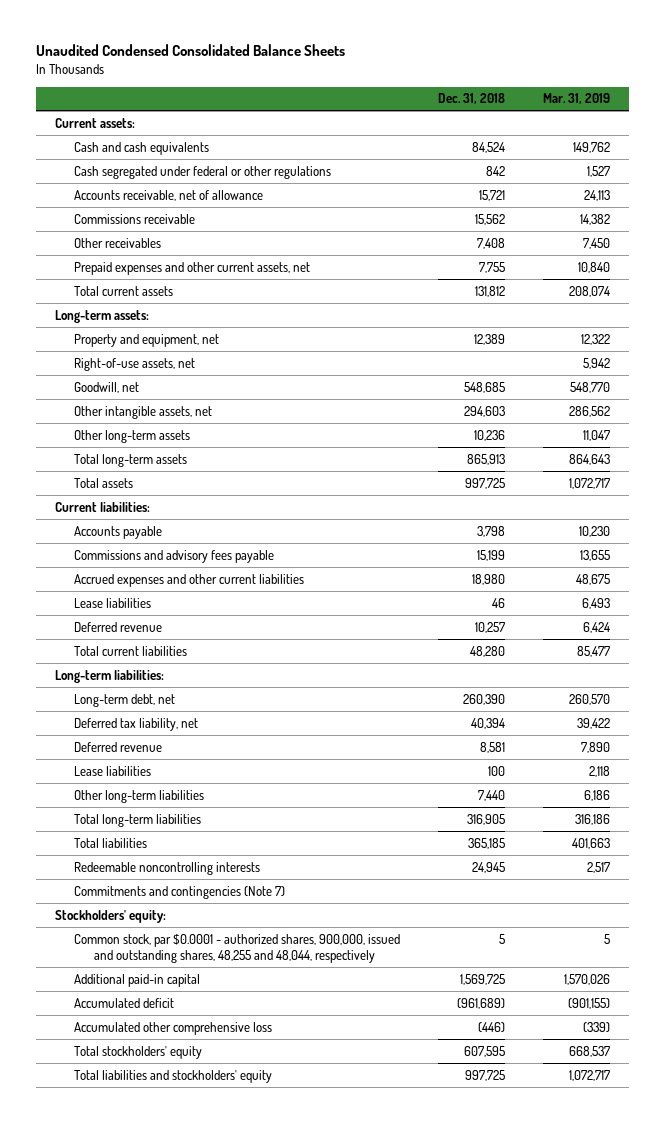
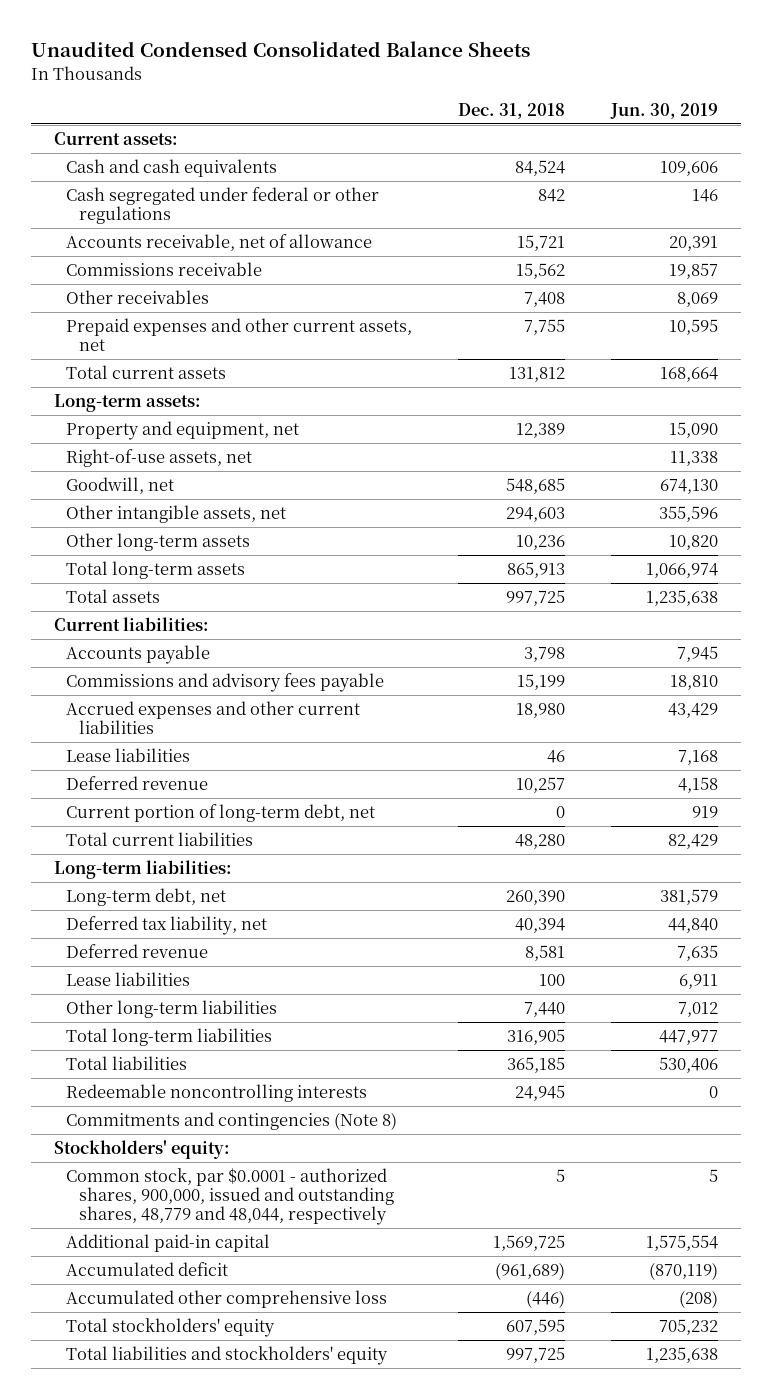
- | Dec. 31, 2018 | Mar. 31, 2019
+ | Dec. 31, 2018 | Jun. 30, 2019
+ Current portion of long-term debt, net | 0 | 919
- Commitments and contingencies (Note 7)
+ Commitments and contingencies (Note 8)
- Common stock, par $0.0001 - authorized shares, 900,000, issued and outstanding shares, 48,255 and 48,044, respectively | 5 | 5
+ Common stock, par $0.0001 - authorized shares, 900,000, issued and outstanding shares, 48,779 and 48,044, respectively | 5 | 5

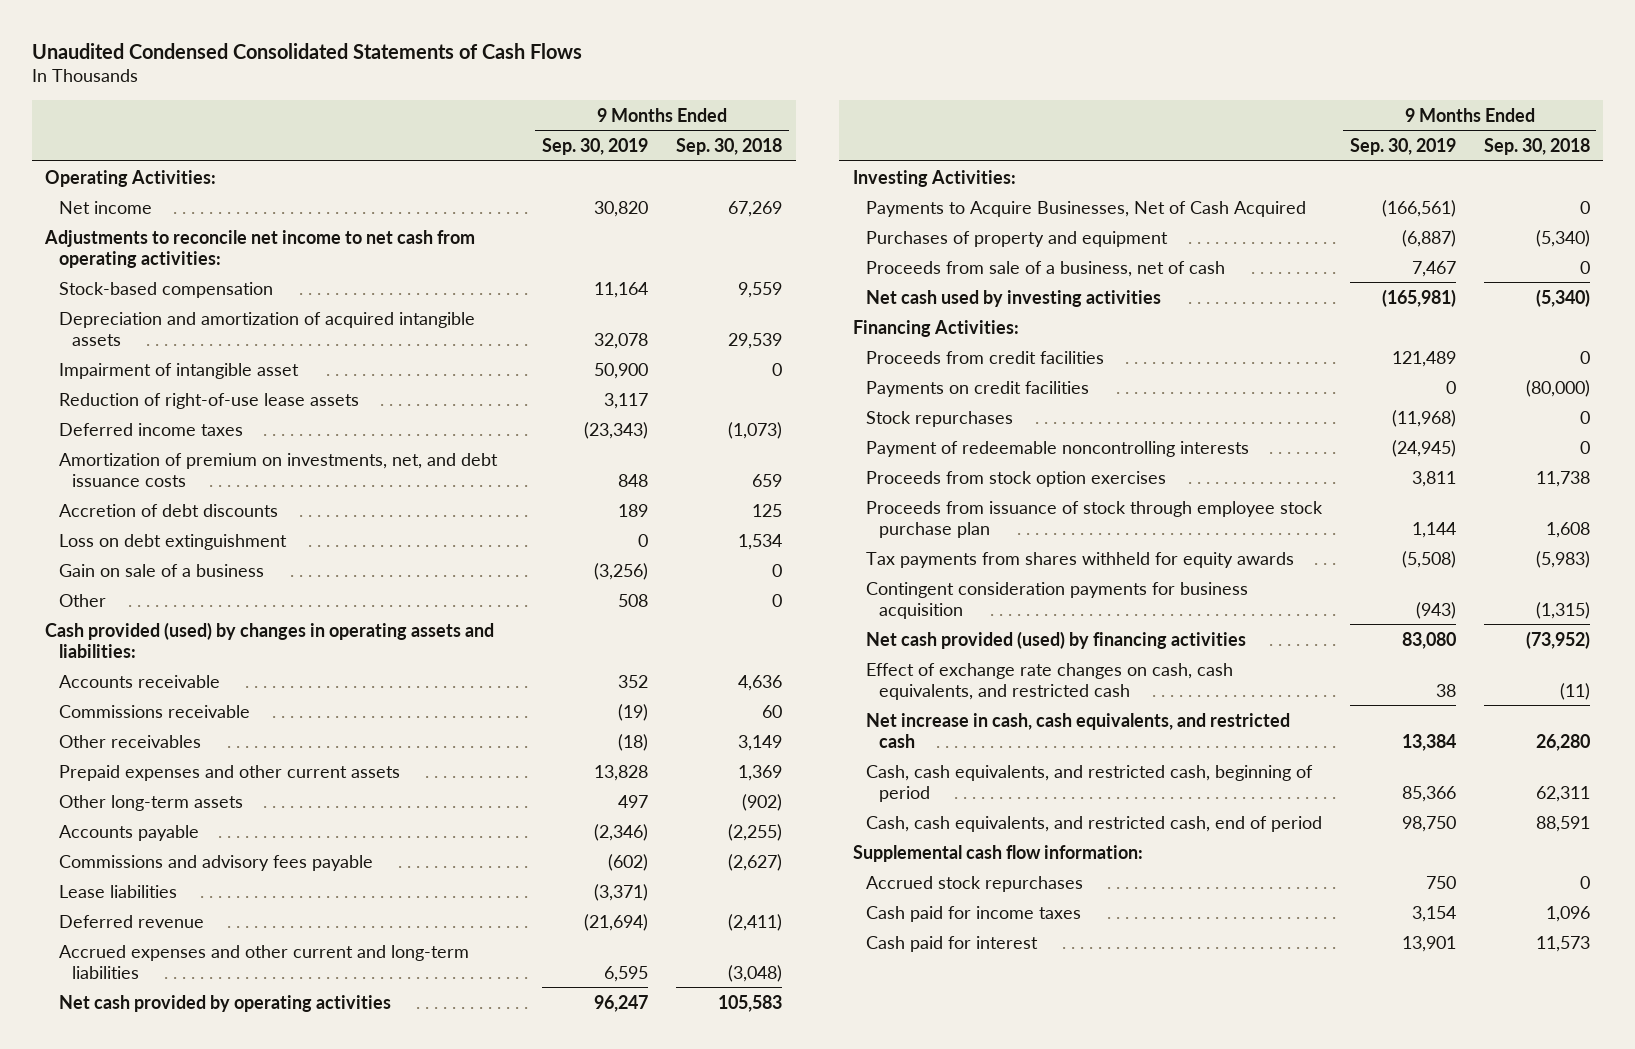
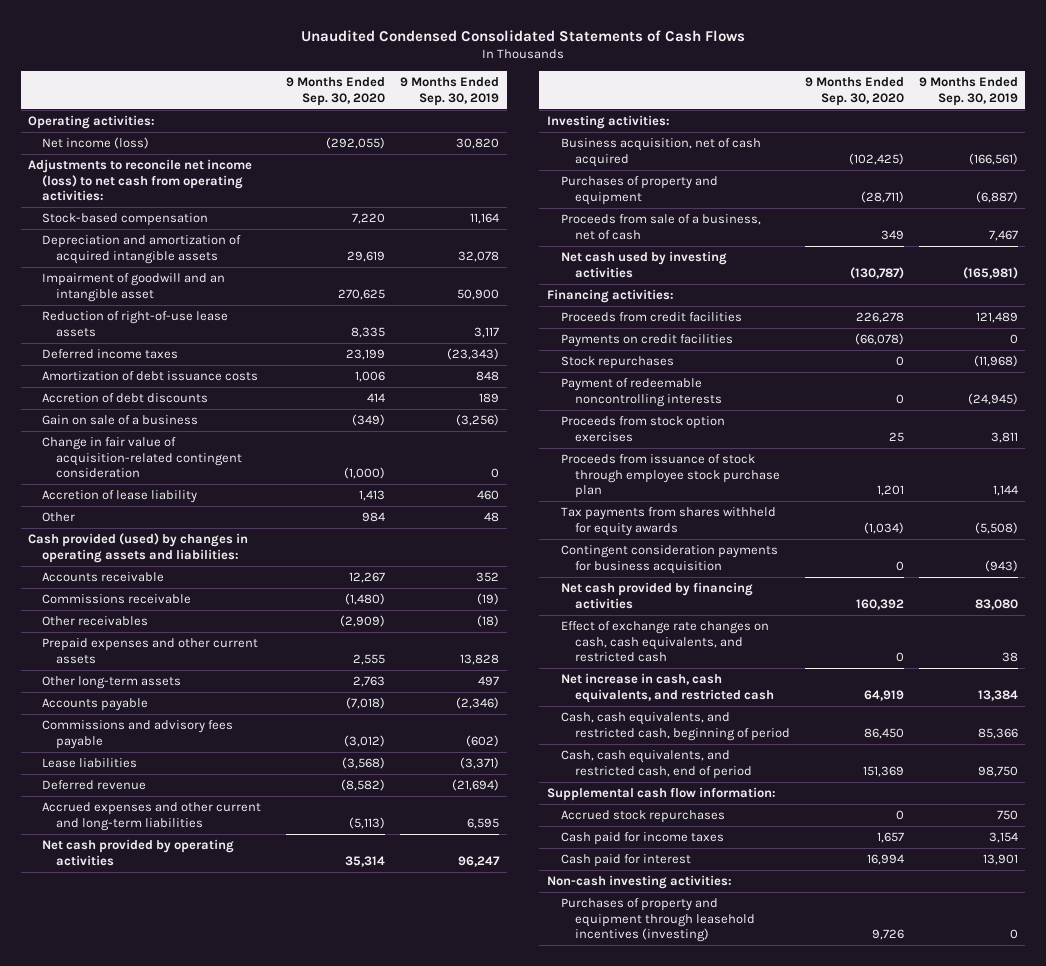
- | 9 Months Ended Sep. 30, 2019 | 9 Months Ended Sep. 30, 2018
+ | 9 Months Ended Sep. 30, 2020 | 9 Months Ended Sep. 30, 2019
- Operating Activities:
- Net income | 30,820 | 67,269
- Adjustments to reconcile net income to net cash from operating activities:
+ Operating activities:
+ Net income (loss) | (292,055) | 30,820
+ Adjustments to reconcile net income (loss) to net cash from operating activities:
- Impairment of intangible asset | 50,900 | 0
+ Impairment of goodwill and an intangible asset | 270,625 | 50,900
- Amortization of premium on investments, net, and debt issuance costs | 848 | 659
+ Amortization of debt issuance costs | 1,006 | 848
- Loss on debt extinguishment | 0 | 1,534
- Other | 508 | 0
+ Change in fair value of acquisition-related contingent consideration | (1,000) | 0
+ Accretion of lease liability | 1,413 | 460
+ Other | 984 | 48
- Investing Activities:
- Payments to Acquire Businesses, Net of Cash Acquired | (166,561) | 0
+ Investing activities:
+ Business acquisition, net of cash acquired | (102,425) | (166,561)
- Financing Activities:
+ Financing activities:
- Net cash provided (used) by financing activities | 83,080 | (73,952)
+ Net cash provided by financing activities | 160,392 | 83,080
+ Non-cash investing activities:
+ Purchases of property and equipment through leasehold incentives (investing) | 9,726 | 0

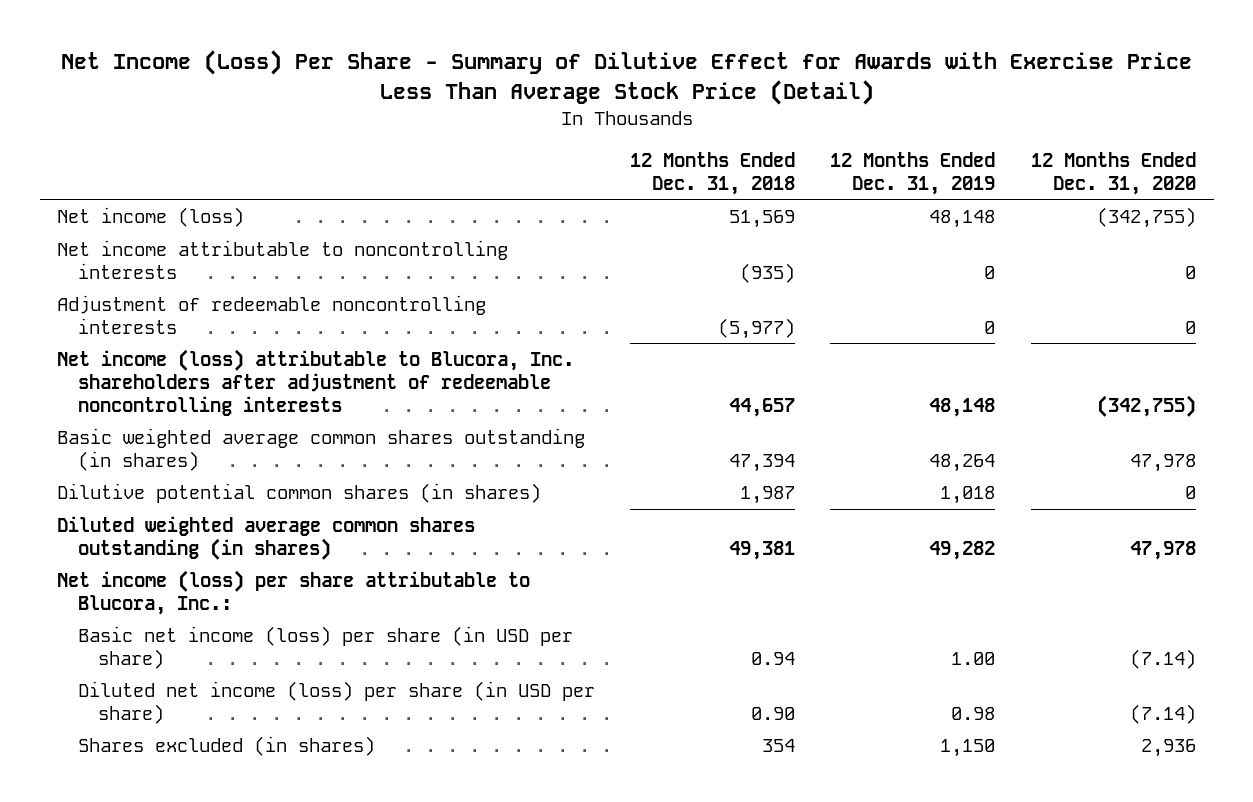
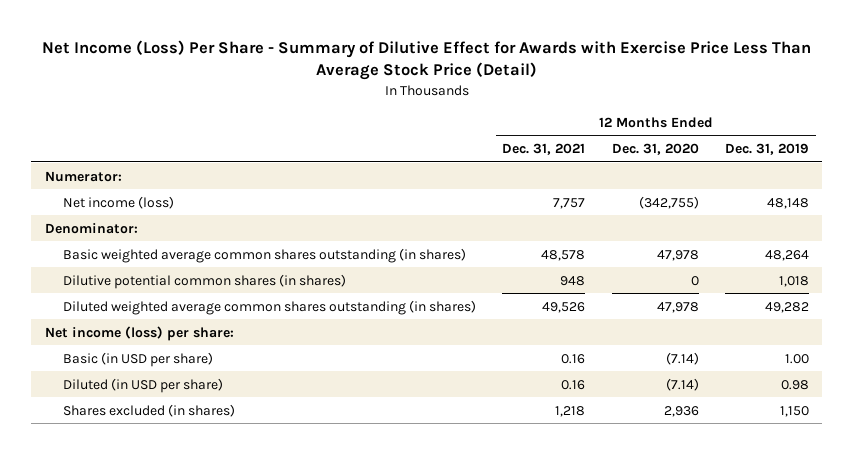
- | 12 Months Ended Dec. 31, 2018 | 12 Months Ended Dec. 31, 2019 | 12 Months Ended Dec. 31, 2020
+ | 12 Months Ended Dec. 31, 2021 | 12 Months Ended Dec. 31, 2020 | 12 Months Ended Dec. 31, 2019
+ Numerator:
- Net income attributable to noncontrolling interests | (935) | 0 | 0
- Adjustment of redeemable noncontrolling interests | (5,977) | 0 | 0
- Net income (loss) attributable to Blucora, Inc. shareholders after adjustment of redeemable noncontrolling interests | 44,657 | 48,148 | (342,755)
+ Denominator:
- Net income (loss) per share attributable to Blucora, Inc.:
- Basic net income (loss) per share (in USD per share) | 0.94 | 1.00 | (7.14)
- Diluted net income (loss) per share (in USD per share) | 0.90 | 0.98 | (7.14)
+ Net income (loss) per share:
+ Basic (in USD per share) | 0.16 | (7.14) | 1.00
+ Diluted (in USD per share) | 0.16 | (7.14) | 0.98

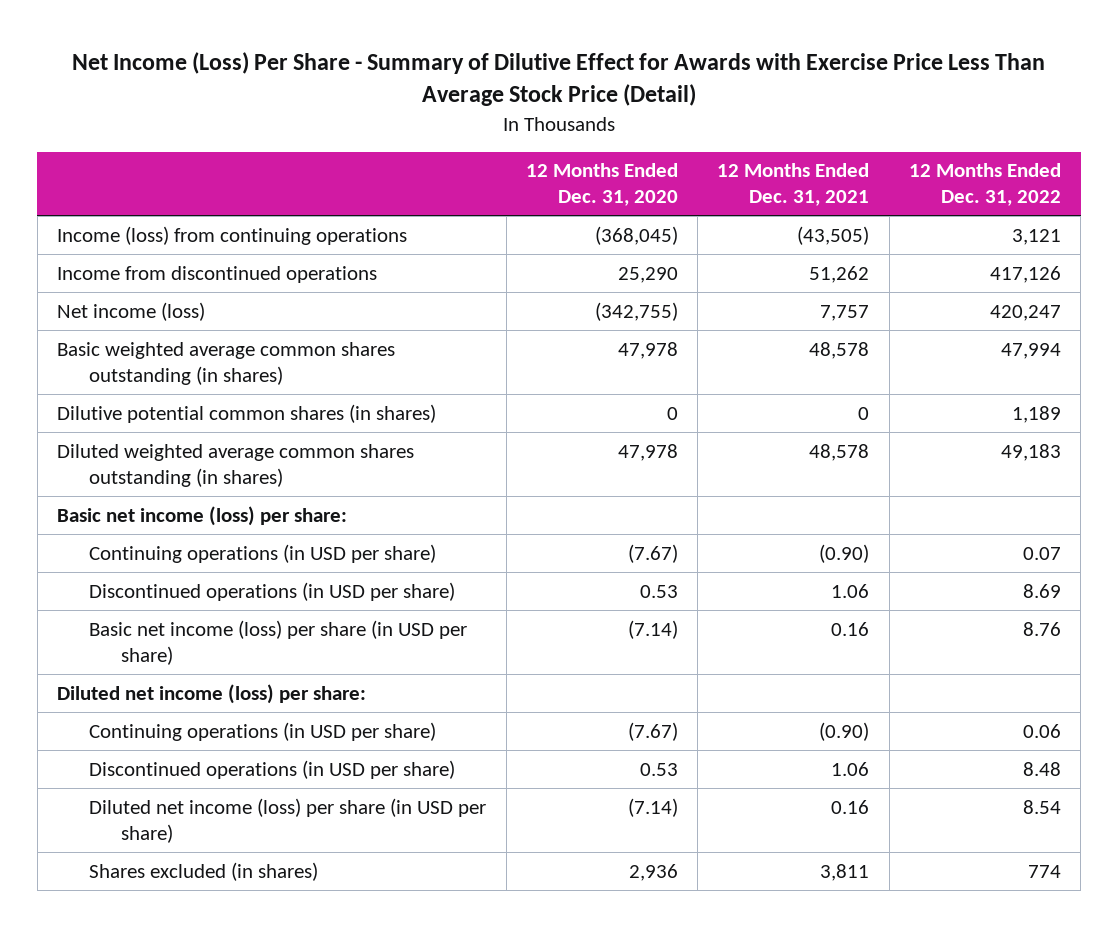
- | 12 Months Ended Dec. 31, 2021 | 12 Months Ended Dec. 31, 2020 | 12 Months Ended Dec. 31, 2019
+ | 12 Months Ended Dec. 31, 2020 | 12 Months Ended Dec. 31, 2021 | 12 Months Ended Dec. 31, 2022
- Numerator:
+ Income (loss) from continuing operations | (368,045) | (43,505) | 3,121
+ Income from discontinued operations | 25,290 | 51,262 | 417,126
- Denominator:
- Dilutive potential common shares (in shares) | 948 | 0 | 1,018
- Diluted weighted average common shares outstanding (in shares) | 49,526 | 47,978 | 49,282
- Net income (loss) per share:
- Basic (in USD per share) | 0.16 | (7.14) | 1.00
- Diluted (in USD per share) | 0.16 | (7.14) | 0.98
- Shares excluded (in shares) | 1,218 | 2,936 | 1,150
+ Dilutive potential common shares (in shares) | 0 | 0 | 1,189
+ Diluted weighted average common shares outstanding (in shares) | 47,978 | 48,578 | 49,183
+ Basic net income (loss) per share:
+ Continuing operations (in USD per share) | (7.67) | (0.90) | 0.07
+ Discontinued operations (in USD per share) | 0.53 | 1.06 | 8.69
+ Basic net income (loss) per share (in USD per share) | (7.14) | 0.16 | 8.76
+ Diluted net income (loss) per share:
+ Continuing operations (in USD per share) | (7.67) | (0.90) | 0.06
+ Discontinued operations (in USD per share) | 0.53 | 1.06 | 8.48
+ Diluted net income (loss) per share (in USD per share) | (7.14) | 0.16 | 8.54
+ Shares excluded (in shares) | 2,936 | 3,811 | 774

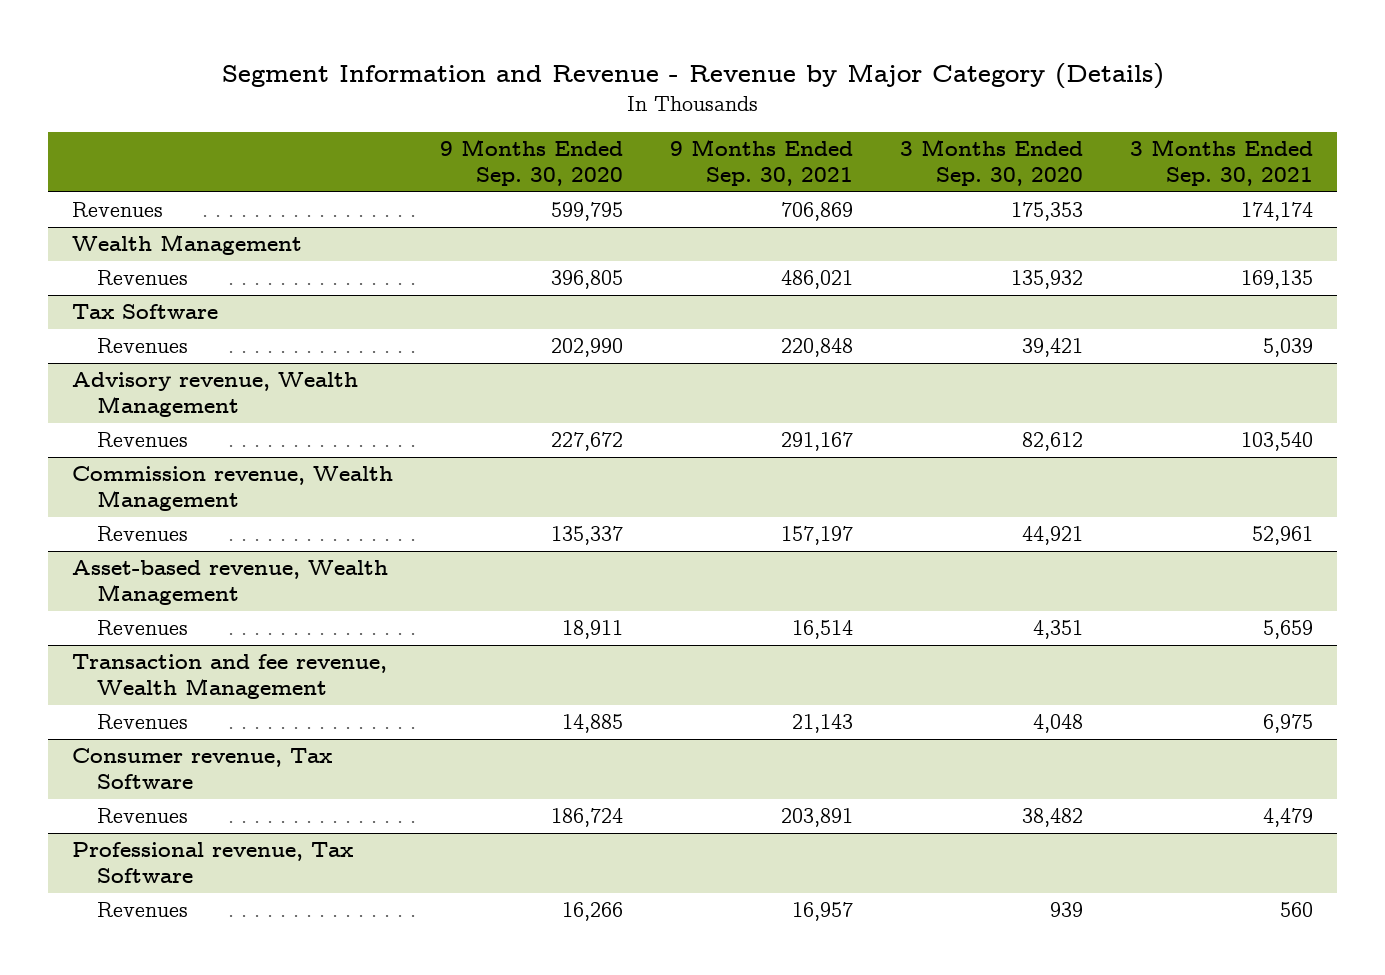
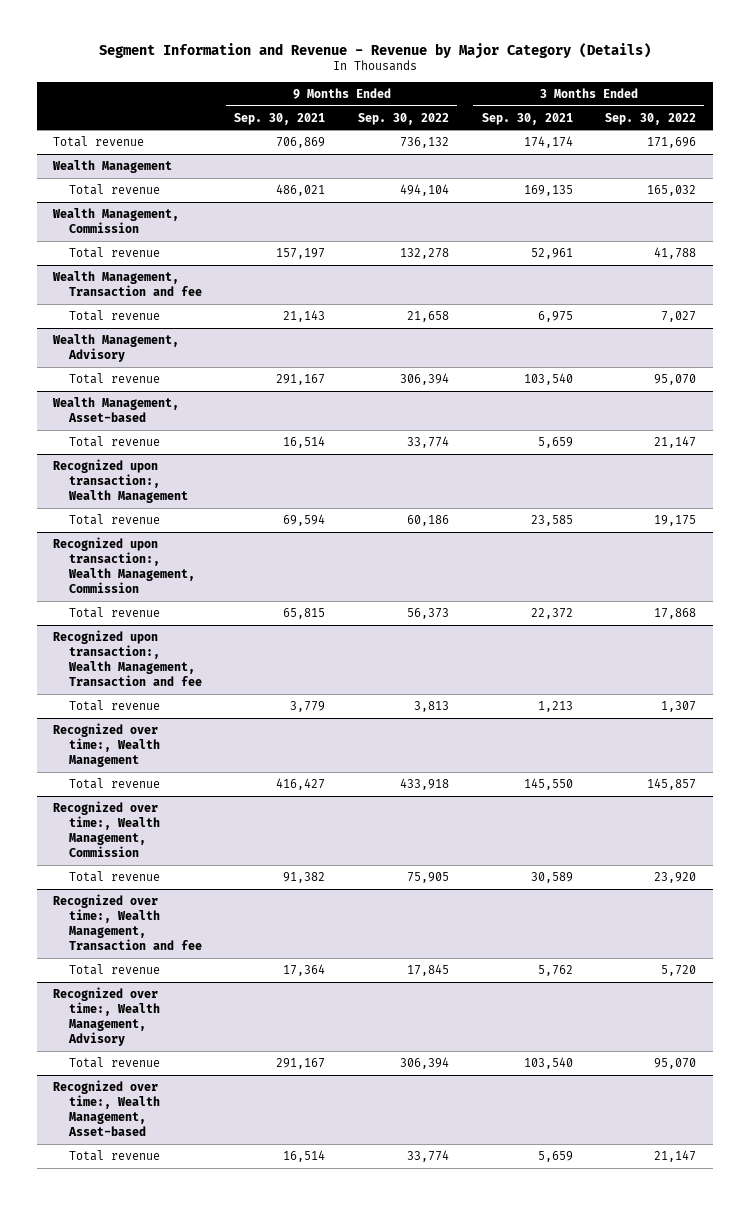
- | 9 Months Ended Sep. 30, 2020 | 9 Months Ended Sep. 30, 2021 | 3 Months Ended Sep. 30, 2020 | 3 Months Ended Sep. 30, 2021
+ | 9 Months Ended Sep. 30, 2021 | 9 Months Ended Sep. 30, 2022 | 3 Months Ended Sep. 30, 2021 | 3 Months Ended Sep. 30, 2022
- Revenues | 599,795 | 706,869 | 175,353 | 174,174
+ Total revenue | 706,869 | 736,132 | 174,174 | 171,696
@ Wealth Management
- Revenues | 396,805 | 486,021 | 135,932 | 169,135
- Tax Software
- Revenues | 202,990 | 220,848 | 39,421 | 5,039
- Advisory revenue, Wealth Management
- Revenues | 227,672 | 291,167 | 82,612 | 103,540
- Commission revenue, Wealth Management
- Revenues | 135,337 | 157,197 | 44,921 | 52,961
- Asset-based revenue, Wealth Management
- Revenues | 18,911 | 16,514 | 4,351 | 5,659
- Transaction and fee revenue, Wealth Management
- Revenues | 14,885 | 21,143 | 4,048 | 6,975
- Consumer revenue, Tax Software
- Revenues | 186,724 | 203,891 | 38,482 | 4,479
- Professional revenue, Tax Software
- Revenues | 16,266 | 16,957 | 939 | 560
@ Wealth Management
+ Total revenue | 486,021 | 494,104 | 169,135 | 165,032
+ Wealth Management, Commission
+ Total revenue | 157,197 | 132,278 | 52,961 | 41,788
+ Wealth Management, Transaction and fee
+ Total revenue | 21,143 | 21,658 | 6,975 | 7,027
+ Wealth Management, Advisory
+ Total revenue | 291,167 | 306,394 | 103,540 | 95,070
+ Wealth Management, Asset-based
+ Total revenue | 16,514 | 33,774 | 5,659 | 21,147
+ Recognized upon transaction:, Wealth Management
+ Total revenue | 69,594 | 60,186 | 23,585 | 19,175
+ Recognized upon transaction:, Wealth Management, Commission
+ Total revenue | 65,815 | 56,373 | 22,372 | 17,868
+ Recognized upon transaction:, Wealth Management, Transaction and fee
+ Total revenue | 3,779 | 3,813 | 1,213 | 1,307
+ Recognized over time:, Wealth Management
+ Total revenue | 416,427 | 433,918 | 145,550 | 145,857
+ Recognized over time:, Wealth Management, Commission
+ Total revenue | 91,382 | 75,905 | 30,589 | 23,920
+ Recognized over time:, Wealth Management, Transaction and fee
+ Total revenue | 17,364 | 17,845 | 5,762 | 5,720
+ Recognized over time:, Wealth Management, Advisory
+ Total revenue | 291,167 | 306,394 | 103,540 | 95,070
+ Recognized over time:, Wealth Management, Asset-based
+ Total revenue | 16,514 | 33,774 | 5,659 | 21,147

